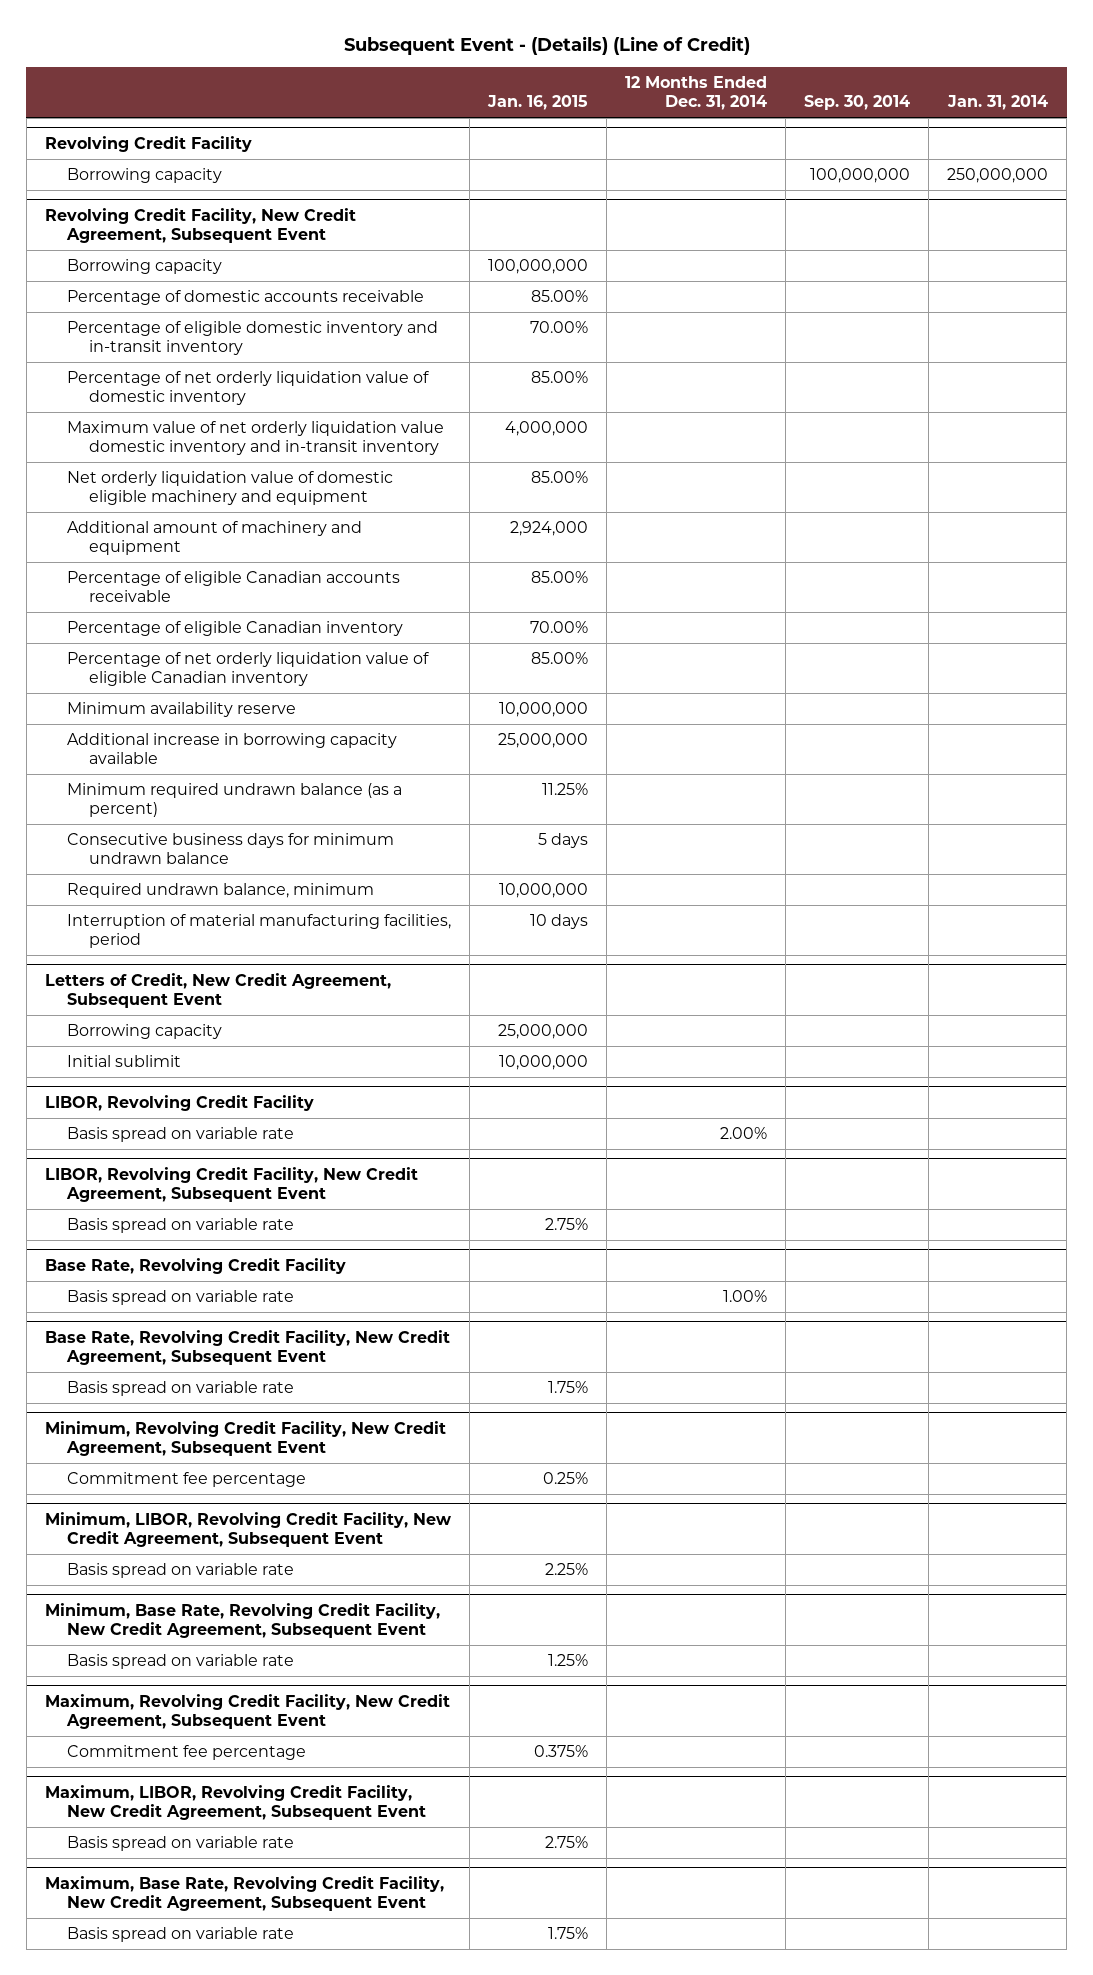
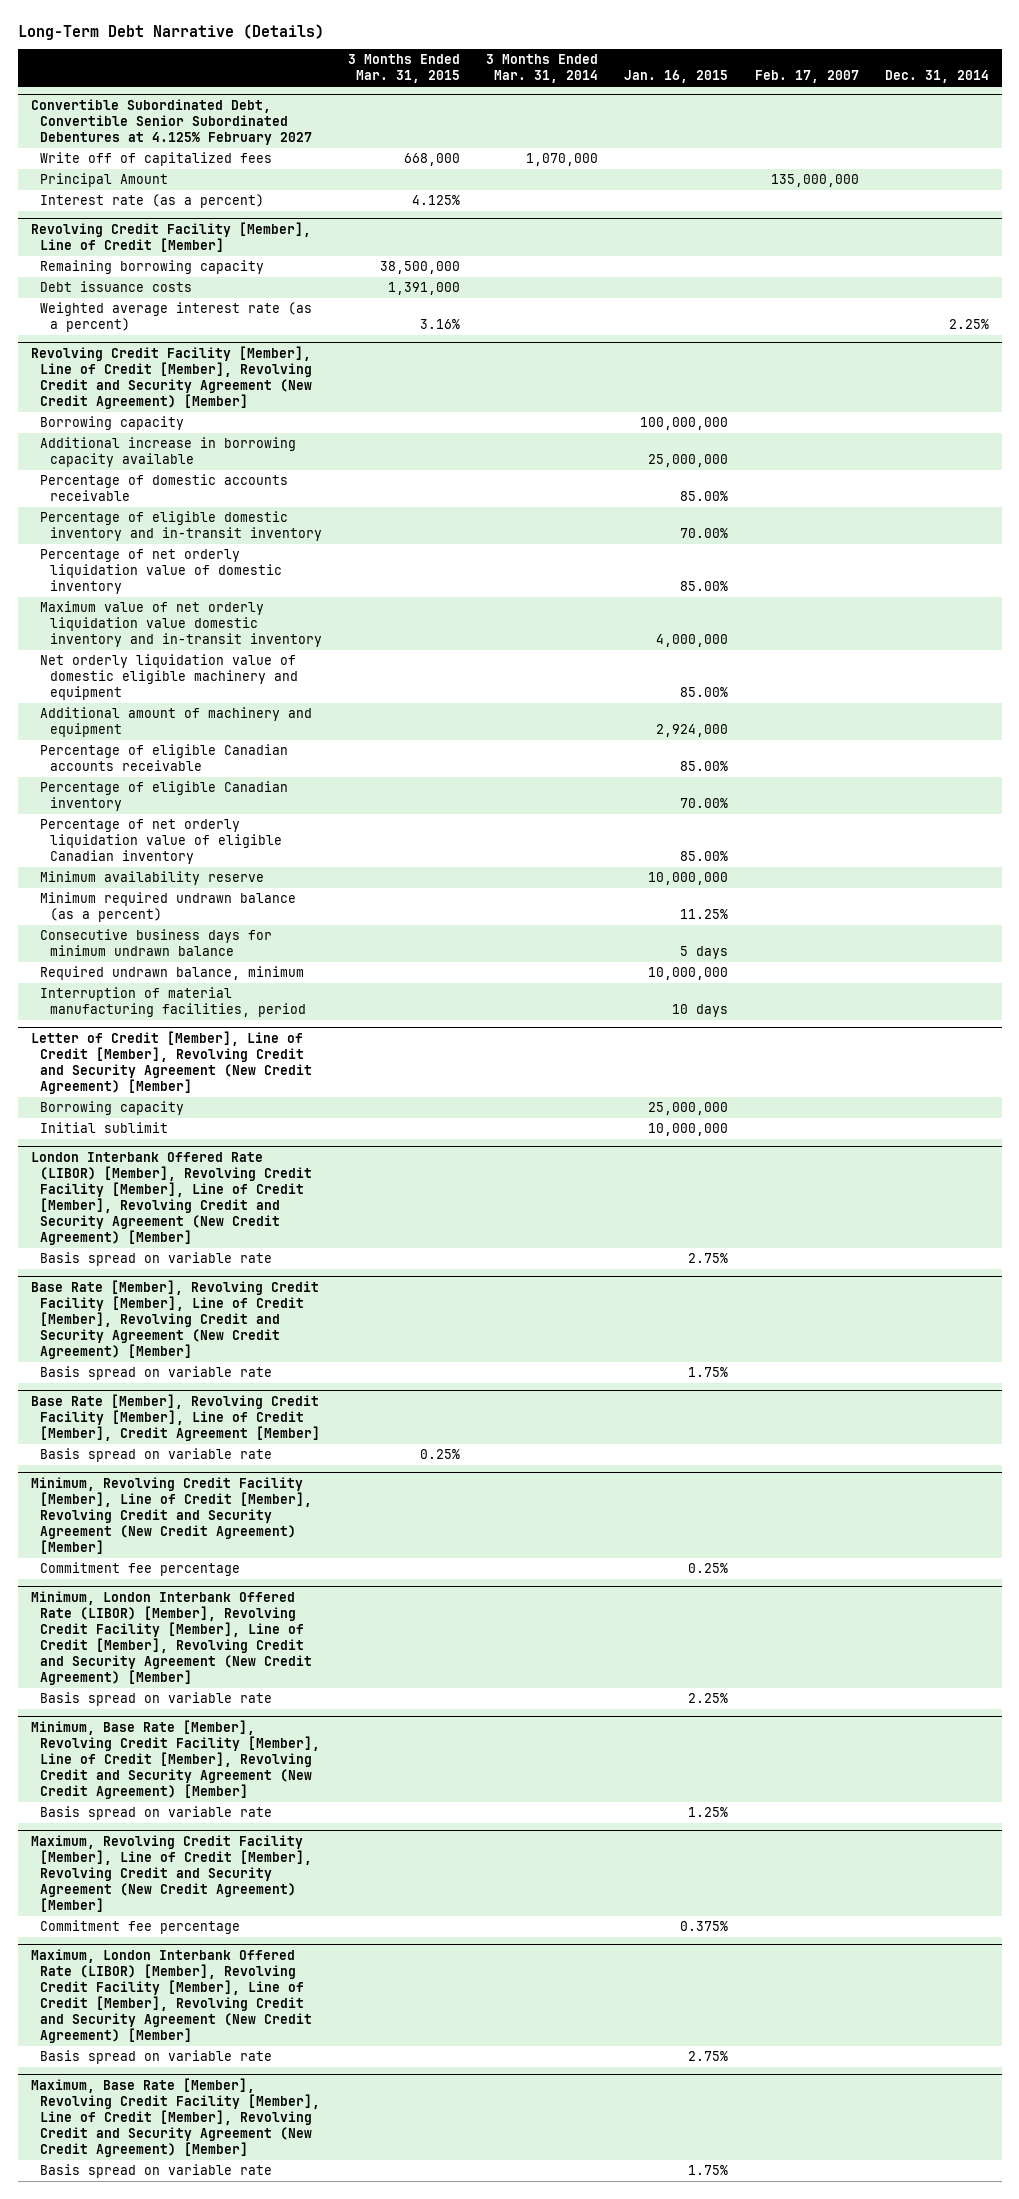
- Subsequent Event - (Details) (Line of Credit)
+ Long-Term Debt Narrative (Details)
- | Jan. 16, 2015 | 12 Months Ended Dec. 31, 2014 | Sep. 30, 2014 | Jan. 31, 2014
+ | 3 Months Ended Mar. 31, 2015 | 3 Months Ended Mar. 31, 2014 | Jan. 16, 2015 | Feb. 17, 2007 | Dec. 31, 2014
- Revolving Credit Facility
- Borrowing capacity | | | 100,000,000 | 250,000,000
- Revolving Credit Facility, New Credit Agreement, Subsequent Event
+ Convertible Subordinated Debt, Convertible Senior Subordinated Debentures at 4.125% February 2027
+ Write off of capitalized fees | 668,000 | 1,070,000 | | |
+ Principal Amount | | | | 135,000,000 |
+ Interest rate (as a percent) | 4.125% | | | |
+ Revolving Credit Facility [Member], Line of Credit [Member]
+ Remaining borrowing capacity | 38,500,000 | | | |
+ Debt issuance costs | 1,391,000 | | | |
+ Weighted average interest rate (as a percent) | 3.16% | | | | 2.25%
+ Revolving Credit Facility [Member], Line of Credit [Member], Revolving Credit and Security Agreement (New Credit Agreement) [Member]
+ Additional increase in borrowing capacity available | | | 25,000,000 | |
- Additional increase in borrowing capacity available | 25,000,000 | | |
- Letters of Credit, New Credit Agreement, Subsequent Event
+ Letter of Credit [Member], Line of Credit [Member], Revolving Credit and Security Agreement (New Credit Agreement) [Member]
- LIBOR, Revolving Credit Facility
- Basis spread on variable rate | | 2.00% | |
- LIBOR, Revolving Credit Facility, New Credit Agreement, Subsequent Event
+ London Interbank Offered Rate (LIBOR) [Member], Revolving Credit Facility [Member], Line of Credit [Member], Revolving Credit and Security Agreement (New Credit Agreement) [Member]
- Base Rate, Revolving Credit Facility
- Basis spread on variable rate | | 1.00% | |
- Base Rate, Revolving Credit Facility, New Credit Agreement, Subsequent Event
+ Base Rate [Member], Revolving Credit Facility [Member], Line of Credit [Member], Revolving Credit and Security Agreement (New Credit Agreement) [Member]
- Minimum, Revolving Credit Facility, New Credit Agreement, Subsequent Event
+ Base Rate [Member], Revolving Credit Facility [Member], Line of Credit [Member], Credit Agreement [Member]
+ Basis spread on variable rate | 0.25% | | | |
+ Minimum, Revolving Credit Facility [Member], Line of Credit [Member], Revolving Credit and Security Agreement (New Credit Agreement) [Member]
- Minimum, LIBOR, Revolving Credit Facility, New Credit Agreement, Subsequent Event
+ Minimum, London Interbank Offered Rate (LIBOR) [Member], Revolving Credit Facility [Member], Line of Credit [Member], Revolving Credit and Security Agreement (New Credit Agreement) [Member]
- Minimum, Base Rate, Revolving Credit Facility, New Credit Agreement, Subsequent Event
+ Minimum, Base Rate [Member], Revolving Credit Facility [Member], Line of Credit [Member], Revolving Credit and Security Agreement (New Credit Agreement) [Member]
- Maximum, Revolving Credit Facility, New Credit Agreement, Subsequent Event
+ Maximum, Revolving Credit Facility [Member], Line of Credit [Member], Revolving Credit and Security Agreement (New Credit Agreement) [Member]
- Maximum, LIBOR, Revolving Credit Facility, New Credit Agreement, Subsequent Event
+ Maximum, London Interbank Offered Rate (LIBOR) [Member], Revolving Credit Facility [Member], Line of Credit [Member], Revolving Credit and Security Agreement (New Credit Agreement) [Member]
- Maximum, Base Rate, Revolving Credit Facility, New Credit Agreement, Subsequent Event
+ Maximum, Base Rate [Member], Revolving Credit Facility [Member], Line of Credit [Member], Revolving Credit and Security Agreement (New Credit Agreement) [Member]

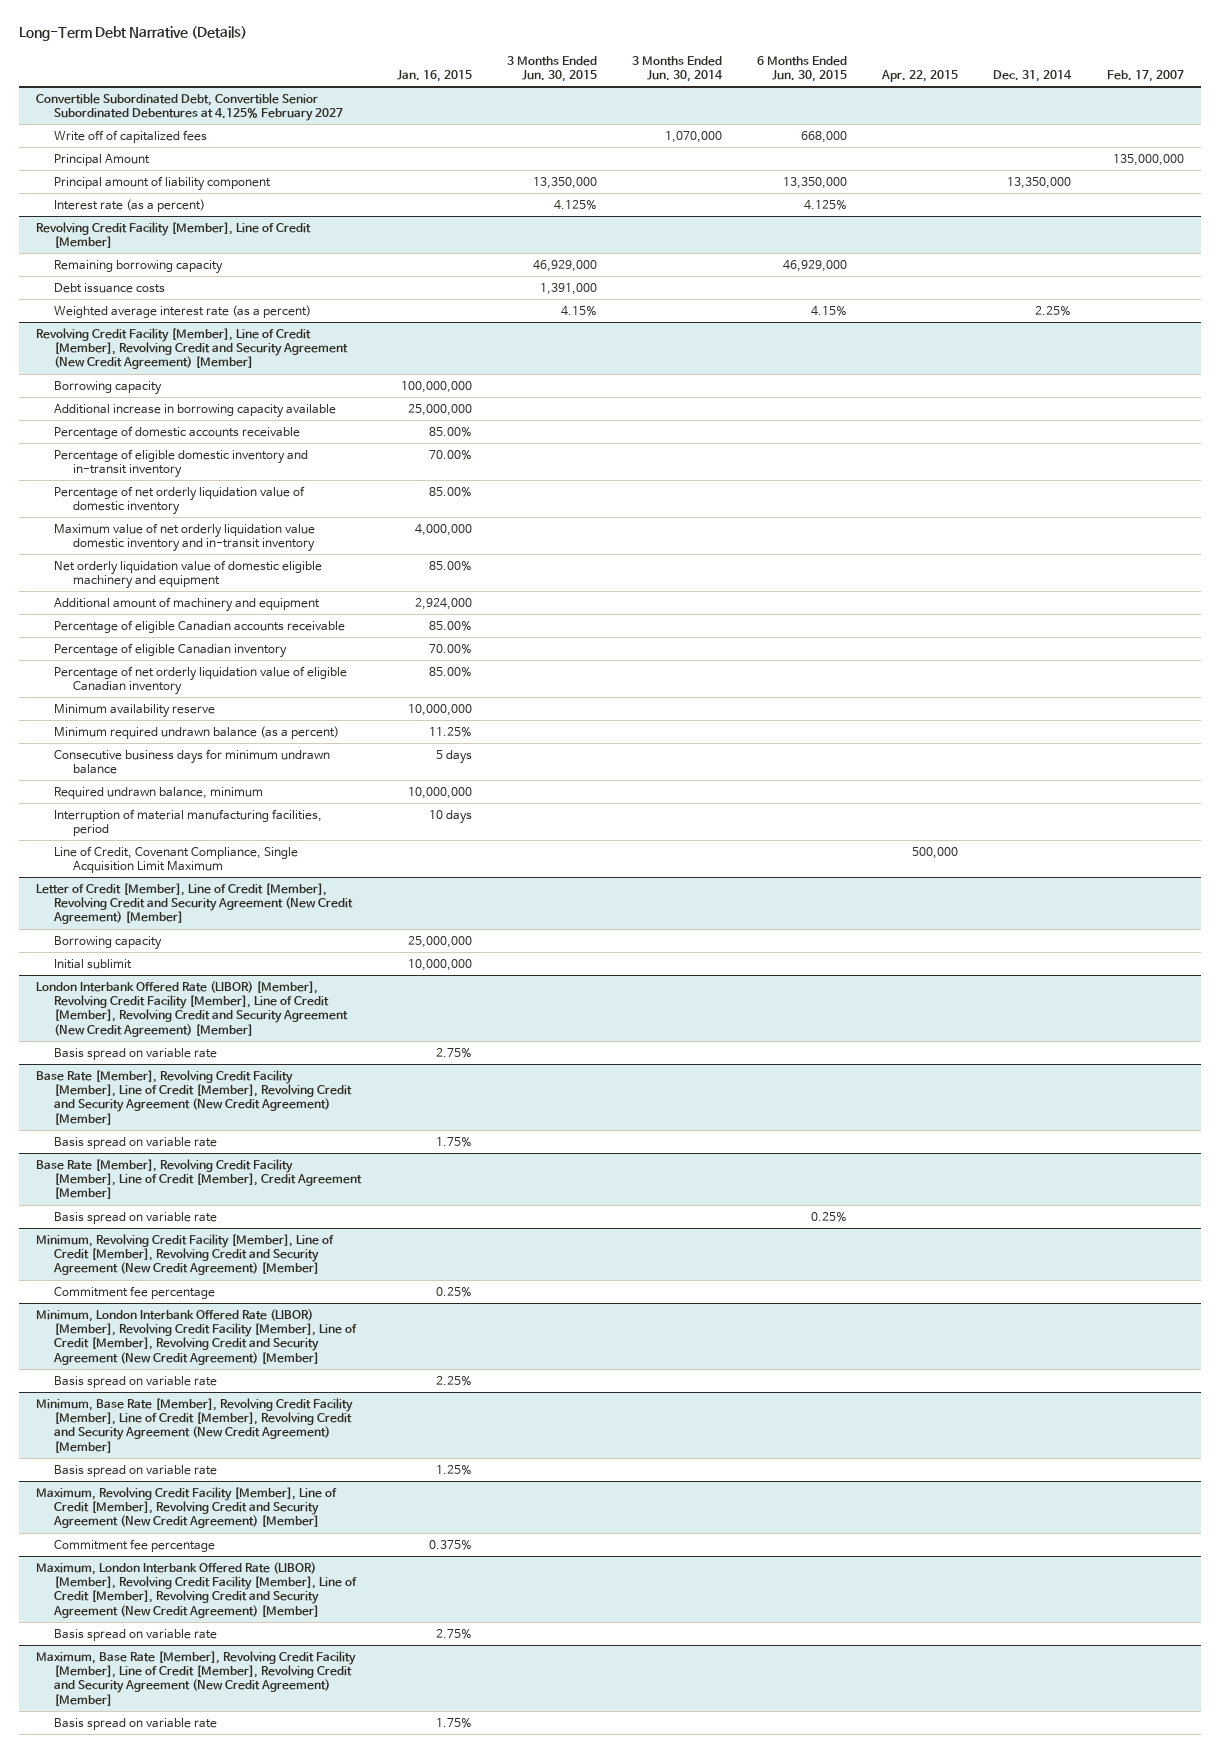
- | 3 Months Ended Mar. 31, 2015 | 3 Months Ended Mar. 31, 2014 | Jan. 16, 2015 | Feb. 17, 2007 | Dec. 31, 2014
+ | Jan. 16, 2015 | 3 Months Ended Jun. 30, 2015 | 3 Months Ended Jun. 30, 2014 | 6 Months Ended Jun. 30, 2015 | Apr. 22, 2015 | Dec. 31, 2014 | Feb. 17, 2007
@ Convertible Subordinated Debt, Convertible Senior Subordinated Debentures at 4.125% February 2027
+ Principal amount of liability component | | 13,350,000 | | 13,350,000 | | 13,350,000 |
@ Revolving Credit Facility [Member], Line of Credit [Member], Revolving Credit and Security Agreement (New Credit Agreement) [Member]
+ Line of Credit, Covenant Compliance, Single Acquisition Limit Maximum | | | | | 500,000 | |

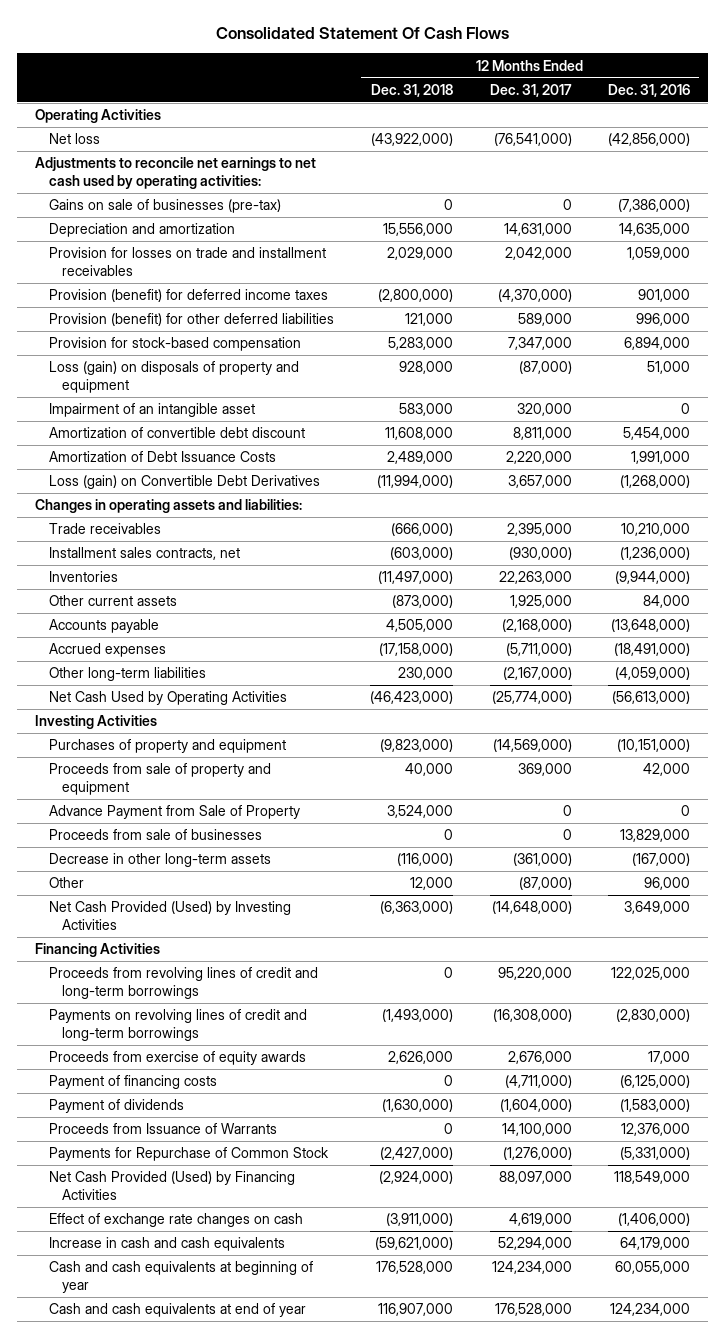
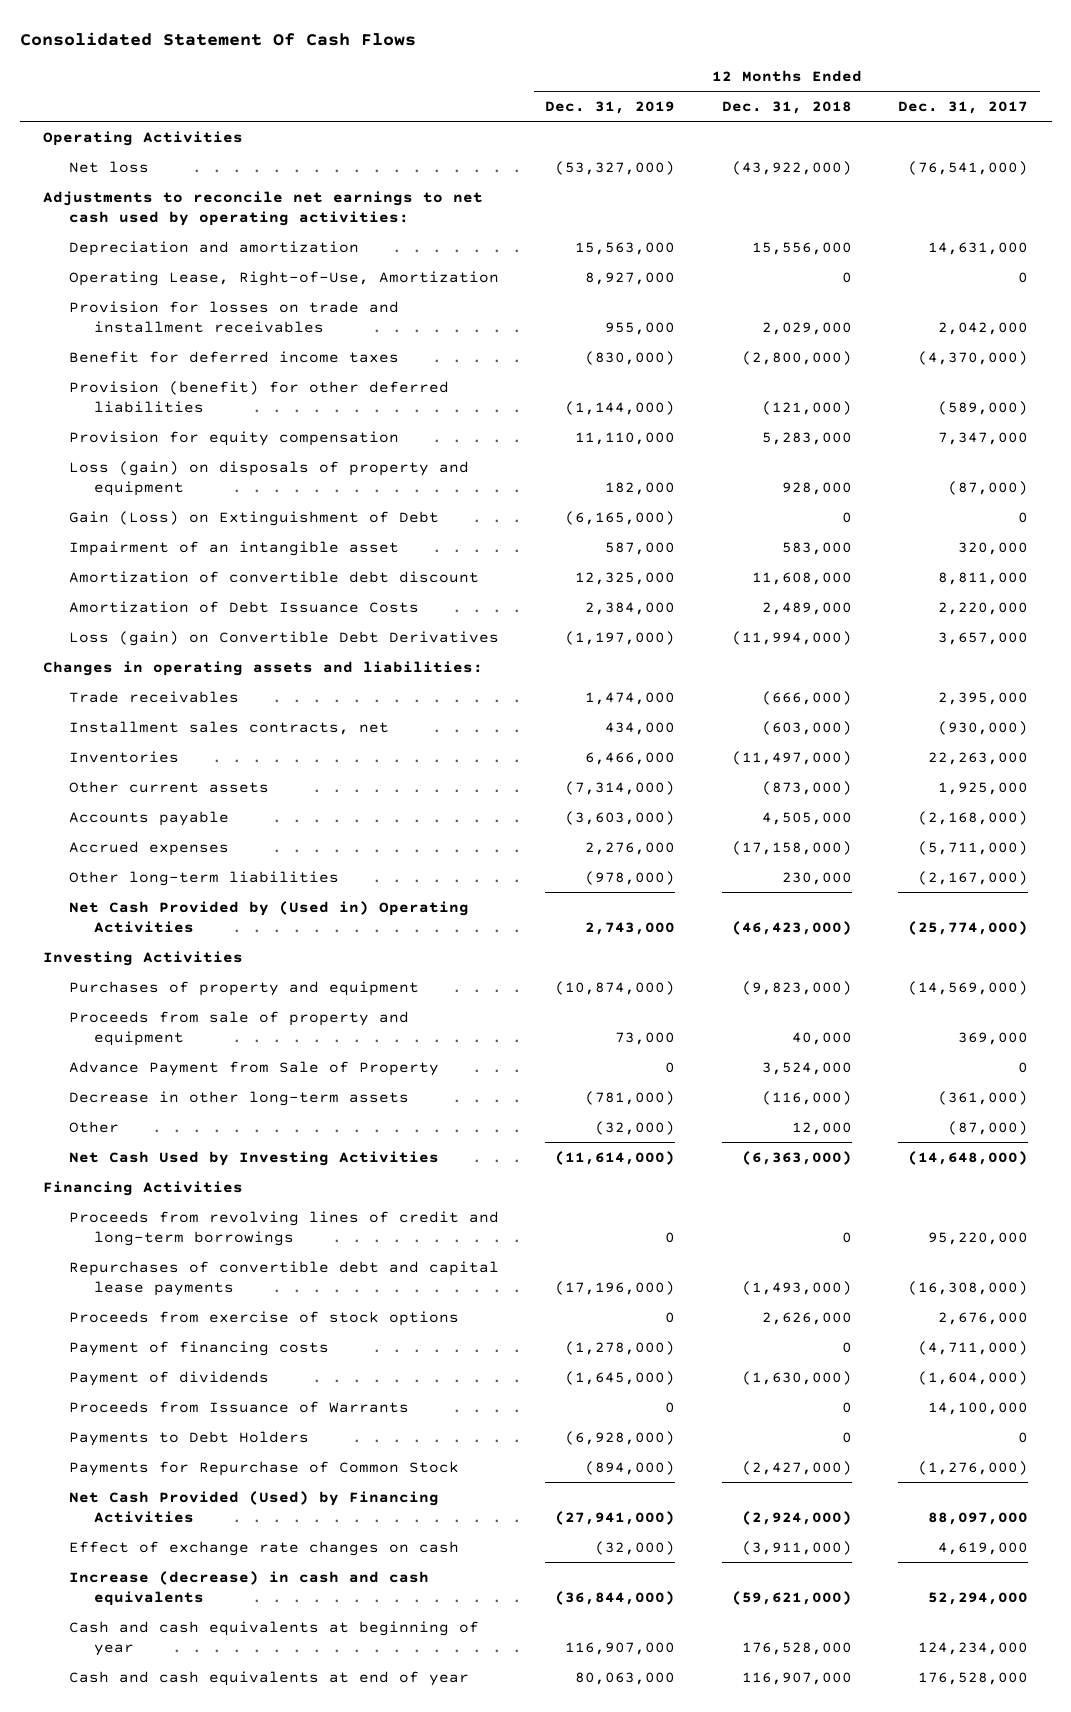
- | 12 Months Ended Dec. 31, 2018 | 12 Months Ended Dec. 31, 2017 | 12 Months Ended Dec. 31, 2016
+ | 12 Months Ended Dec. 31, 2019 | 12 Months Ended Dec. 31, 2018 | 12 Months Ended Dec. 31, 2017
- Gains on sale of businesses (pre-tax) | 0 | 0 | (7,386,000)
+ Operating Lease, Right-of-Use, Amortization | 8,927,000 | 0 | 0
- Provision (benefit) for deferred income taxes | (2,800,000) | (4,370,000) | 901,000
- Provision (benefit) for other deferred liabilities | 121,000 | 589,000 | 996,000
- Provision for stock-based compensation | 5,283,000 | 7,347,000 | 6,894,000
+ Benefit for deferred income taxes | (830,000) | (2,800,000) | (4,370,000)
+ Provision (benefit) for other deferred liabilities | (1,144,000) | (121,000) | (589,000)
+ Provision for equity compensation | 11,110,000 | 5,283,000 | 7,347,000
+ Gain (Loss) on Extinguishment of Debt | (6,165,000) | 0 | 0
- Net Cash Used by Operating Activities | (46,423,000) | (25,774,000) | (56,613,000)
+ Net Cash Provided by (Used in) Operating Activities | 2,743,000 | (46,423,000) | (25,774,000)
- Proceeds from sale of businesses | 0 | 0 | 13,829,000
- Net Cash Provided (Used) by Investing Activities | (6,363,000) | (14,648,000) | 3,649,000
+ Net Cash Used by Investing Activities | (11,614,000) | (6,363,000) | (14,648,000)
- Payments on revolving lines of credit and long-term borrowings | (1,493,000) | (16,308,000) | (2,830,000)
- Proceeds from exercise of equity awards | 2,626,000 | 2,676,000 | 17,000
+ Repurchases of convertible debt and capital lease payments | (17,196,000) | (1,493,000) | (16,308,000)
+ Proceeds from exercise of stock options | 0 | 2,626,000 | 2,676,000
+ Payments to Debt Holders | (6,928,000) | 0 | 0
- Increase in cash and cash equivalents | (59,621,000) | 52,294,000 | 64,179,000
+ Increase (decrease) in cash and cash equivalents | (36,844,000) | (59,621,000) | 52,294,000

